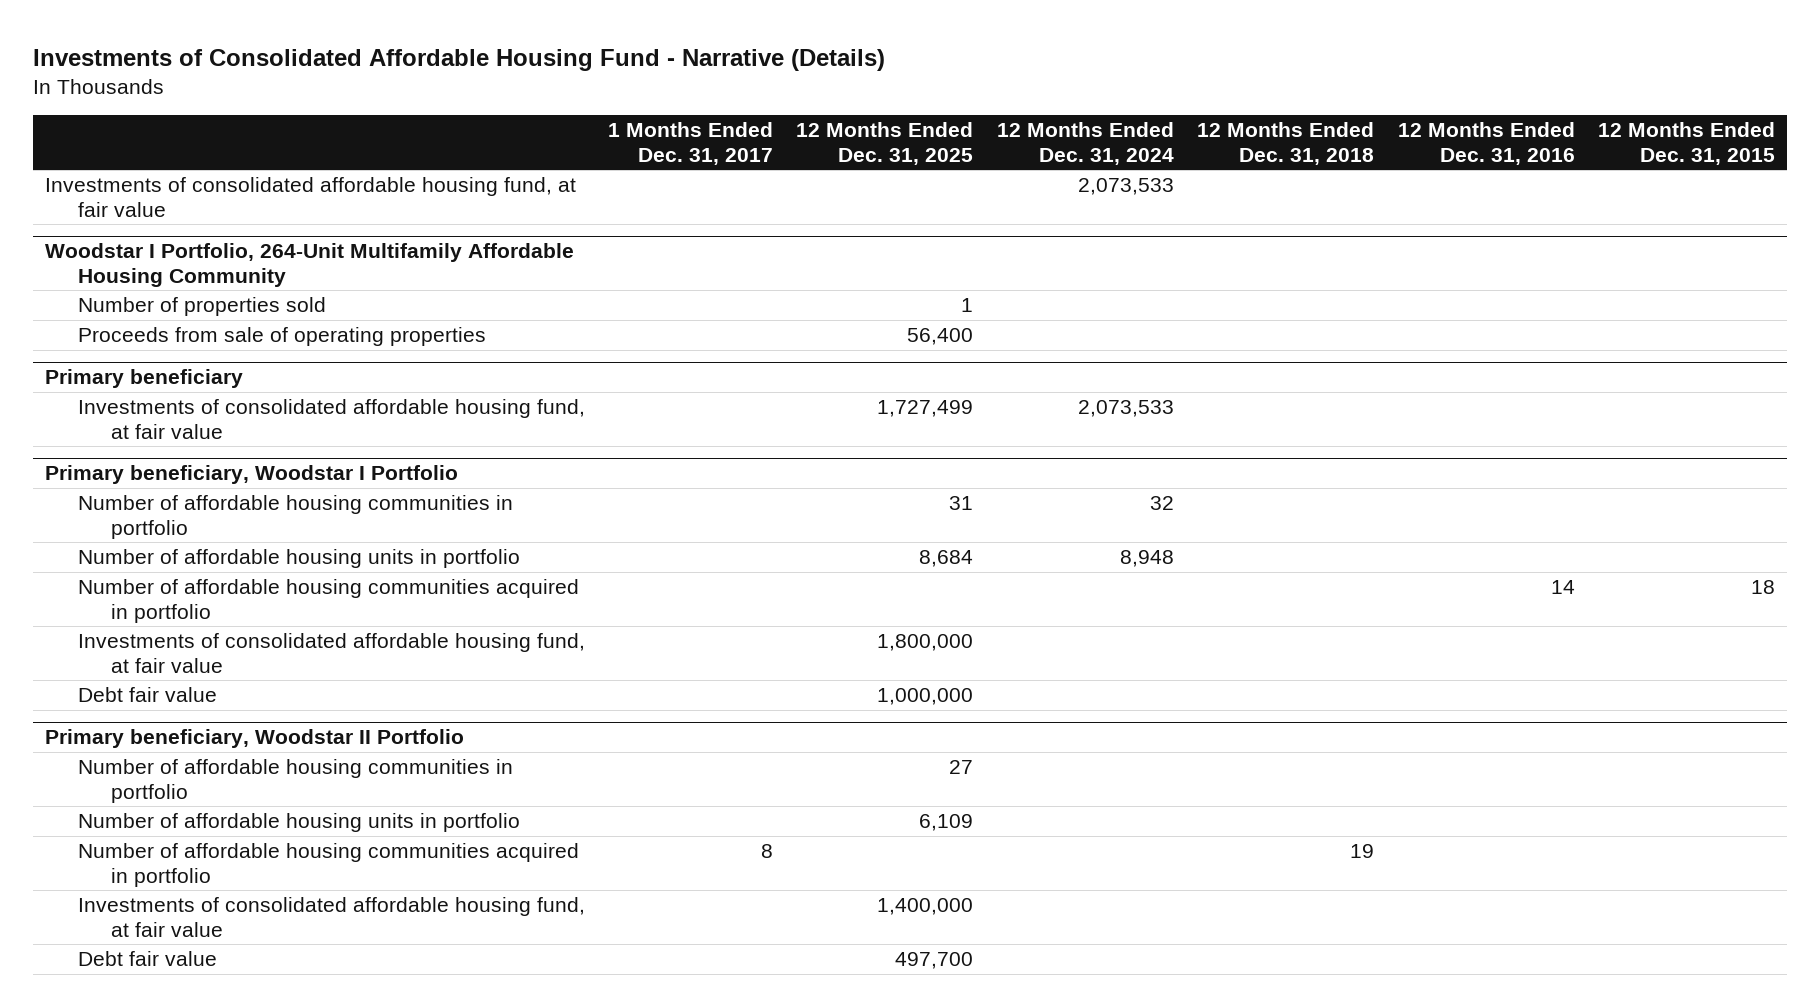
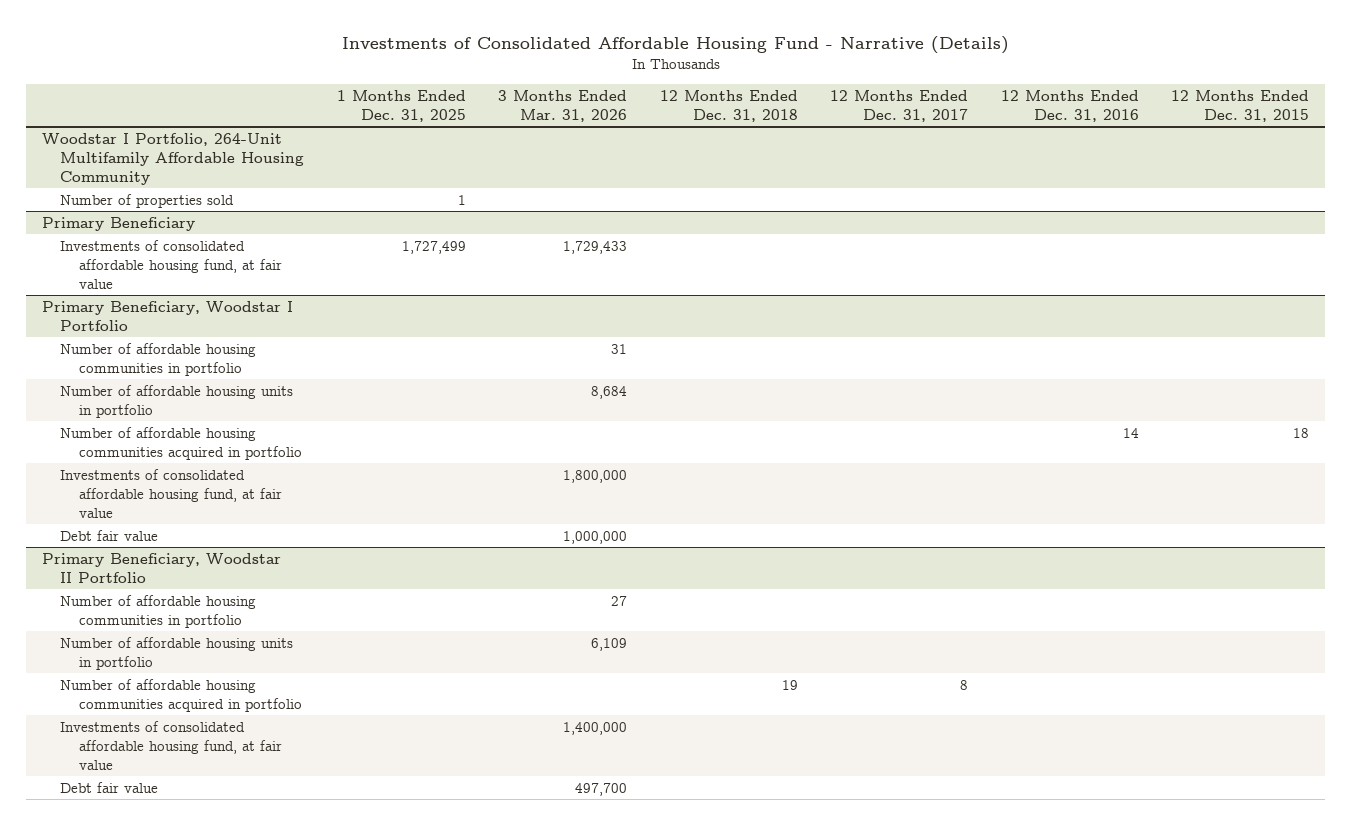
- | 1 Months Ended Dec. 31, 2017 | 12 Months Ended Dec. 31, 2025 | 12 Months Ended Dec. 31, 2024 | 12 Months Ended Dec. 31, 2018 | 12 Months Ended Dec. 31, 2016 | 12 Months Ended Dec. 31, 2015
+ | 1 Months Ended Dec. 31, 2025 | 3 Months Ended Mar. 31, 2026 | 12 Months Ended Dec. 31, 2018 | 12 Months Ended Dec. 31, 2017 | 12 Months Ended Dec. 31, 2016 | 12 Months Ended Dec. 31, 2015
- Investments of consolidated affordable housing fund, at fair value | | | 2,073,533 | | |
@ Woodstar I Portfolio, 264-Unit Multifamily Affordable Housing Community
- Proceeds from sale of operating properties | | 56,400 | | | |
- Primary beneficiary
+ Primary Beneficiary
- Primary beneficiary, Woodstar I Portfolio
+ Primary Beneficiary, Woodstar I Portfolio
- Primary beneficiary, Woodstar II Portfolio
+ Primary Beneficiary, Woodstar II Portfolio

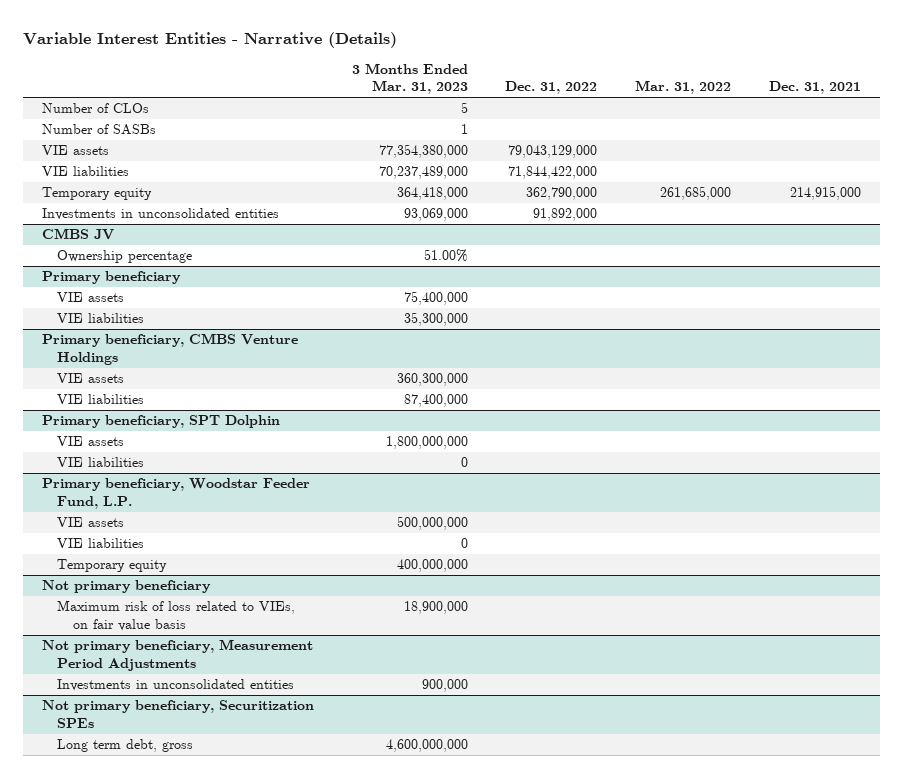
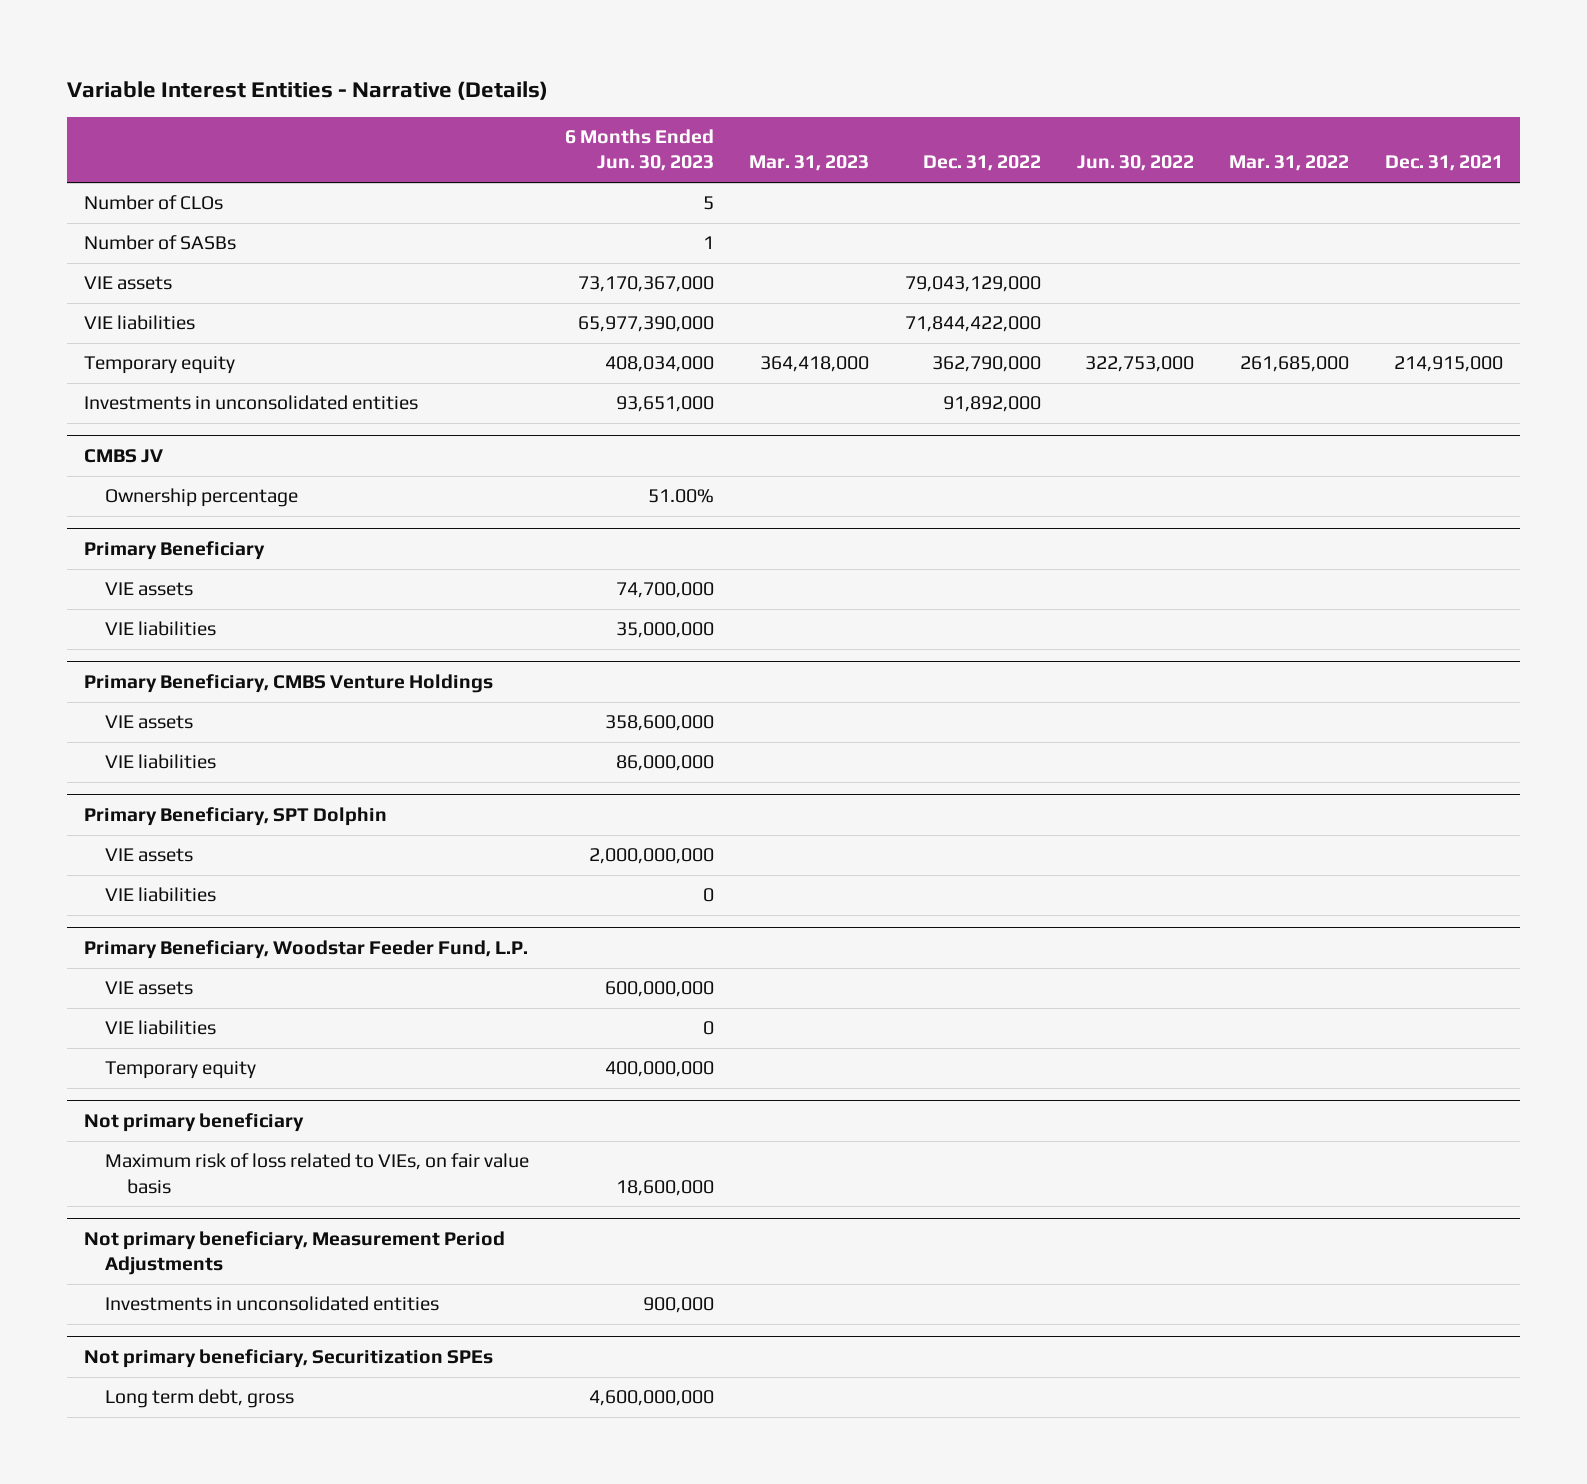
- | 3 Months Ended Mar. 31, 2023 | Dec. 31, 2022 | Mar. 31, 2022 | Dec. 31, 2021
+ | 6 Months Ended Jun. 30, 2023 | Mar. 31, 2023 | Dec. 31, 2022 | Jun. 30, 2022 | Mar. 31, 2022 | Dec. 31, 2021
- Primary beneficiary
+ Primary Beneficiary
- Primary beneficiary, CMBS Venture Holdings
+ Primary Beneficiary, CMBS Venture Holdings
- Primary beneficiary, SPT Dolphin
+ Primary Beneficiary, SPT Dolphin
- Primary beneficiary, Woodstar Feeder Fund, L.P.
+ Primary Beneficiary, Woodstar Feeder Fund, L.P.

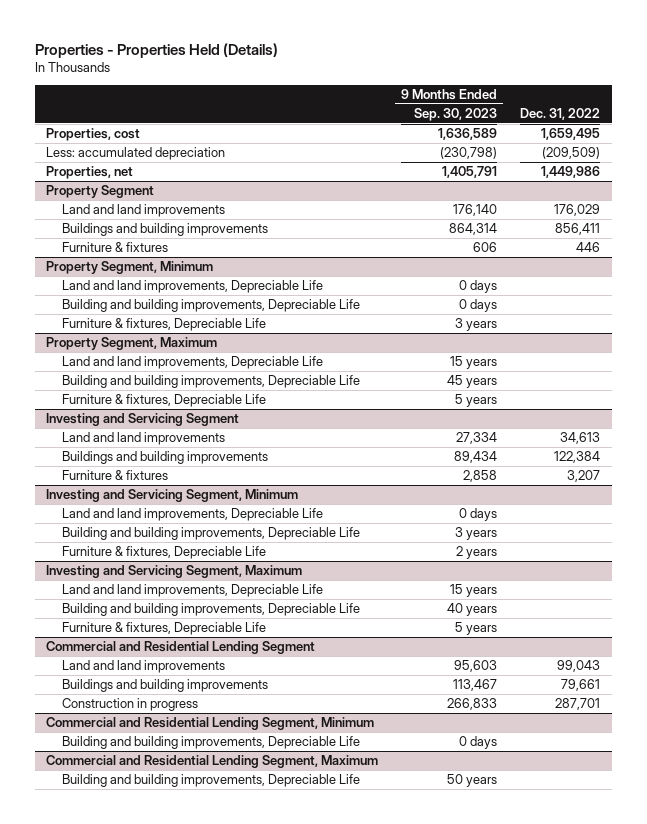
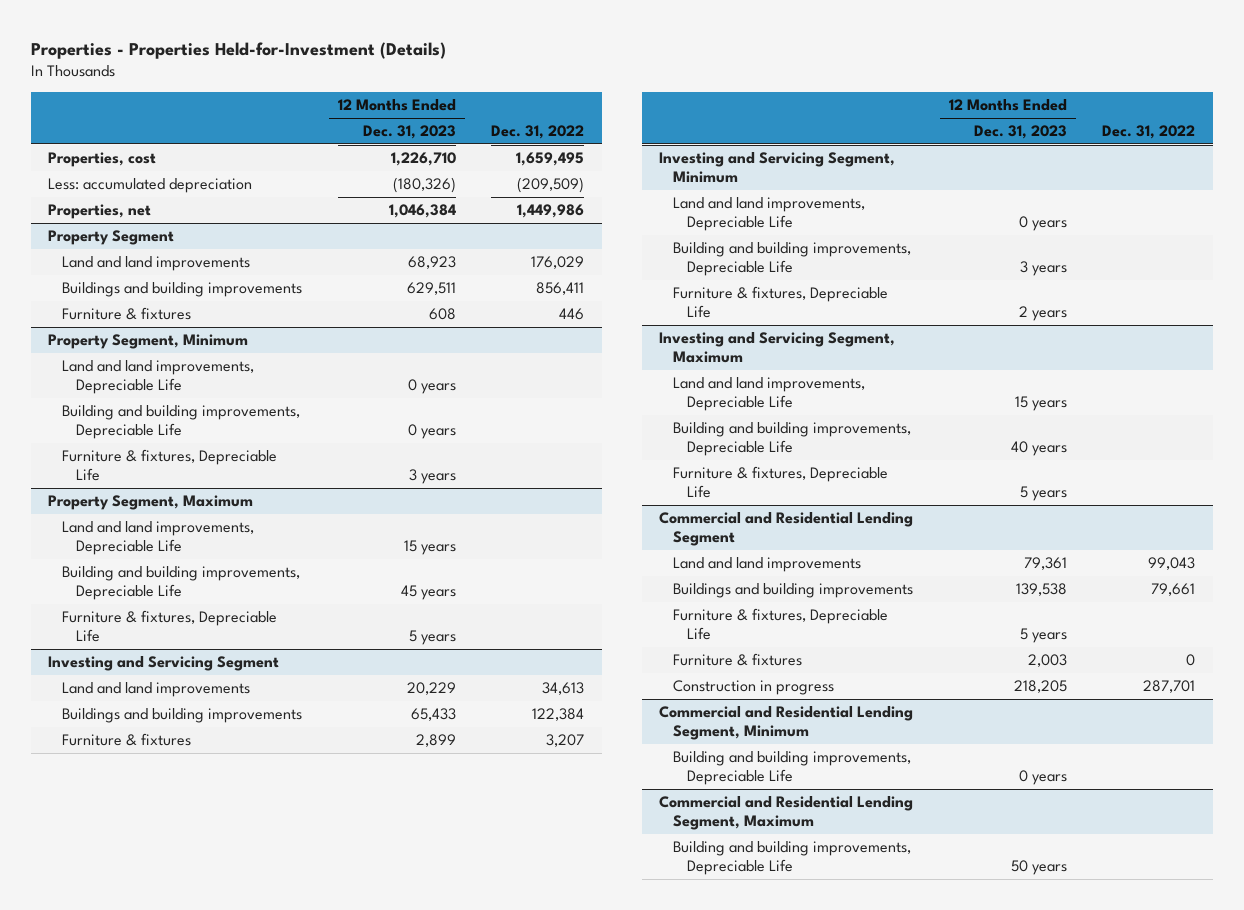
- Properties - Properties Held (Details)
+ Properties - Properties Held-for-Investment (Details)
- | 9 Months Ended Sep. 30, 2023 | Dec. 31, 2022
+ | 12 Months Ended Dec. 31, 2023 | Dec. 31, 2022
@ Commercial and Residential Lending Segment
+ Furniture & fixtures, Depreciable Life | 5 years |
+ Furniture & fixtures | 2,003 | 0

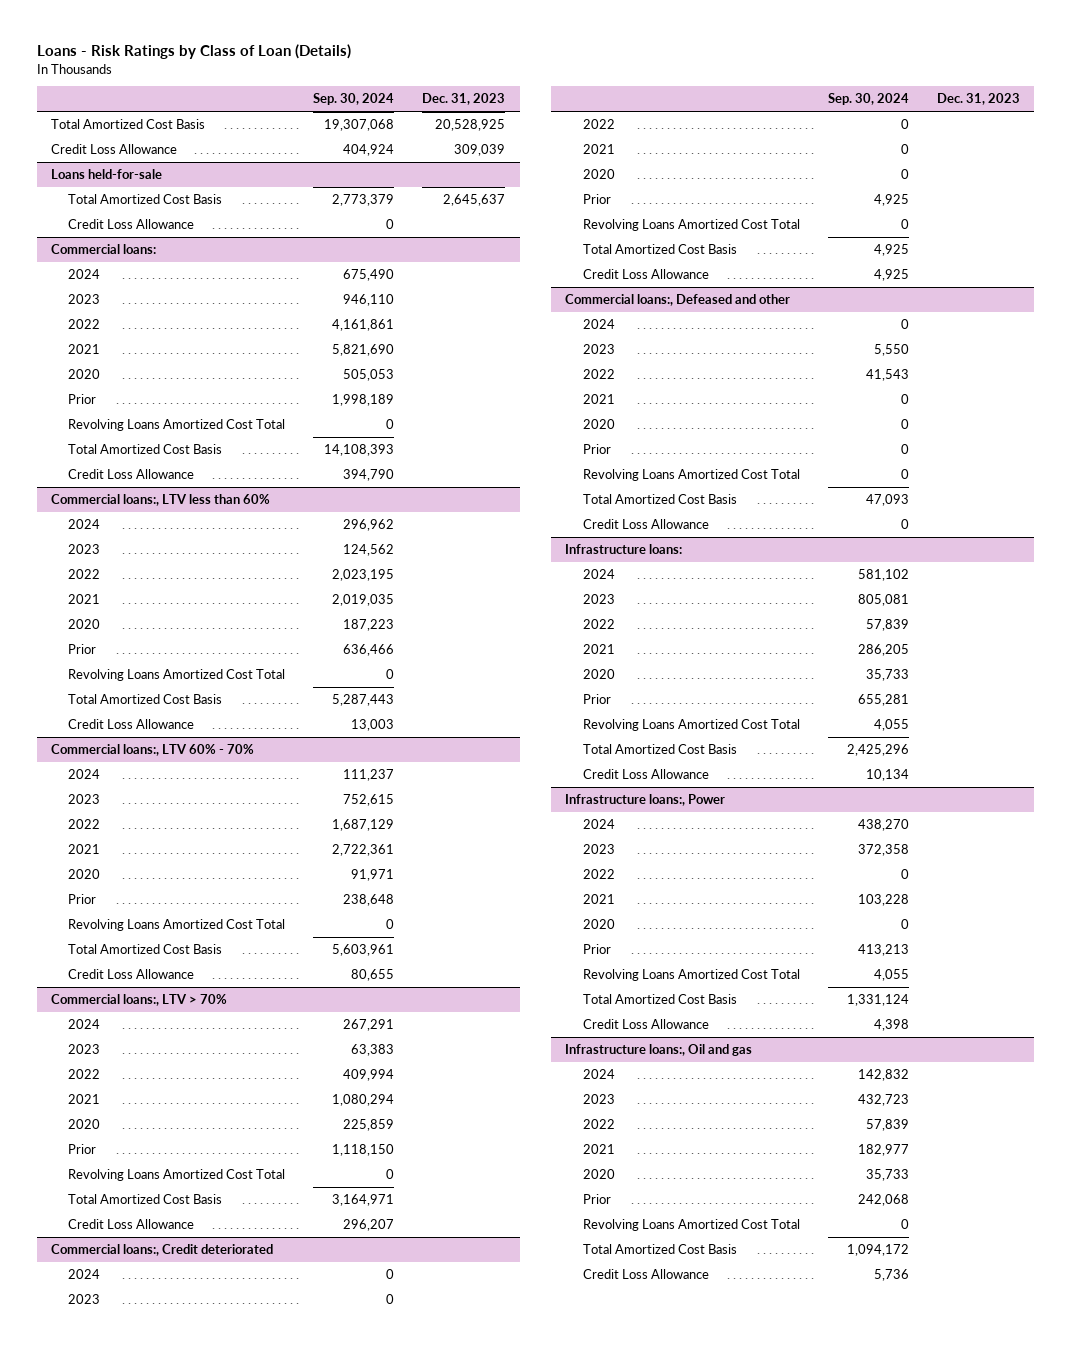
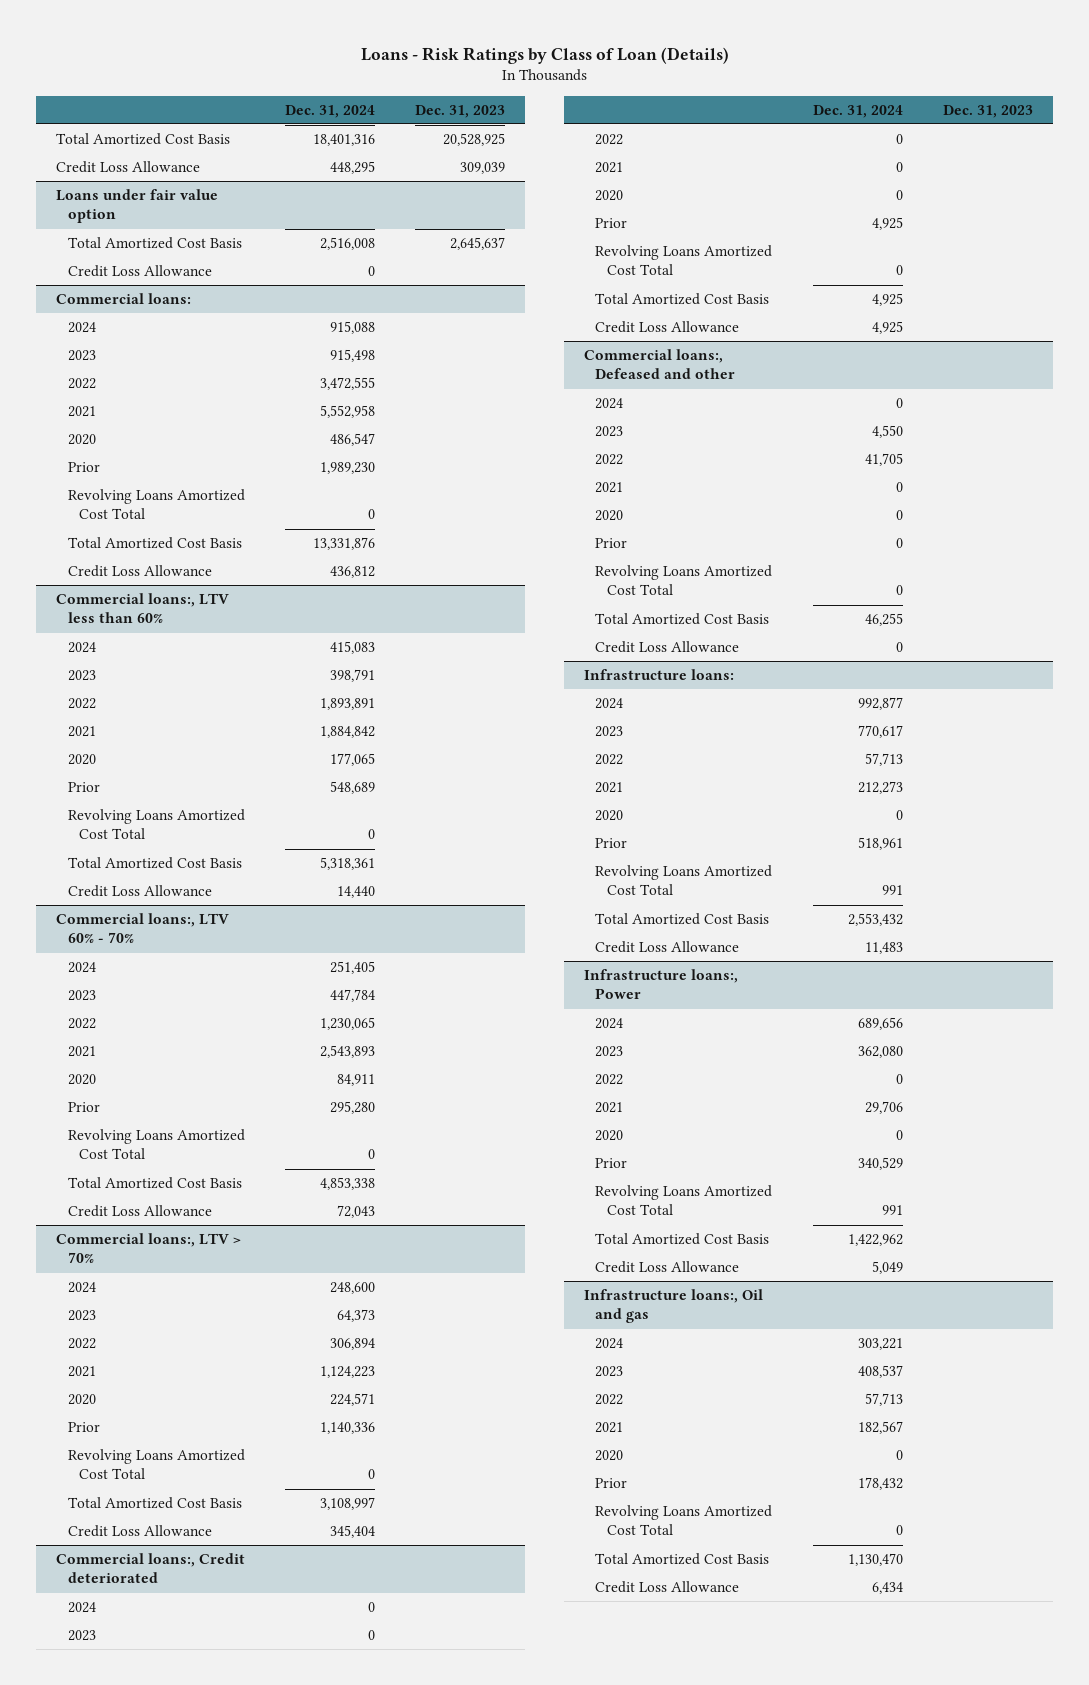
- | Sep. 30, 2024 | Dec. 31, 2023
+ | Dec. 31, 2024 | Dec. 31, 2023
- Loans held-for-sale
+ Loans under fair value option

